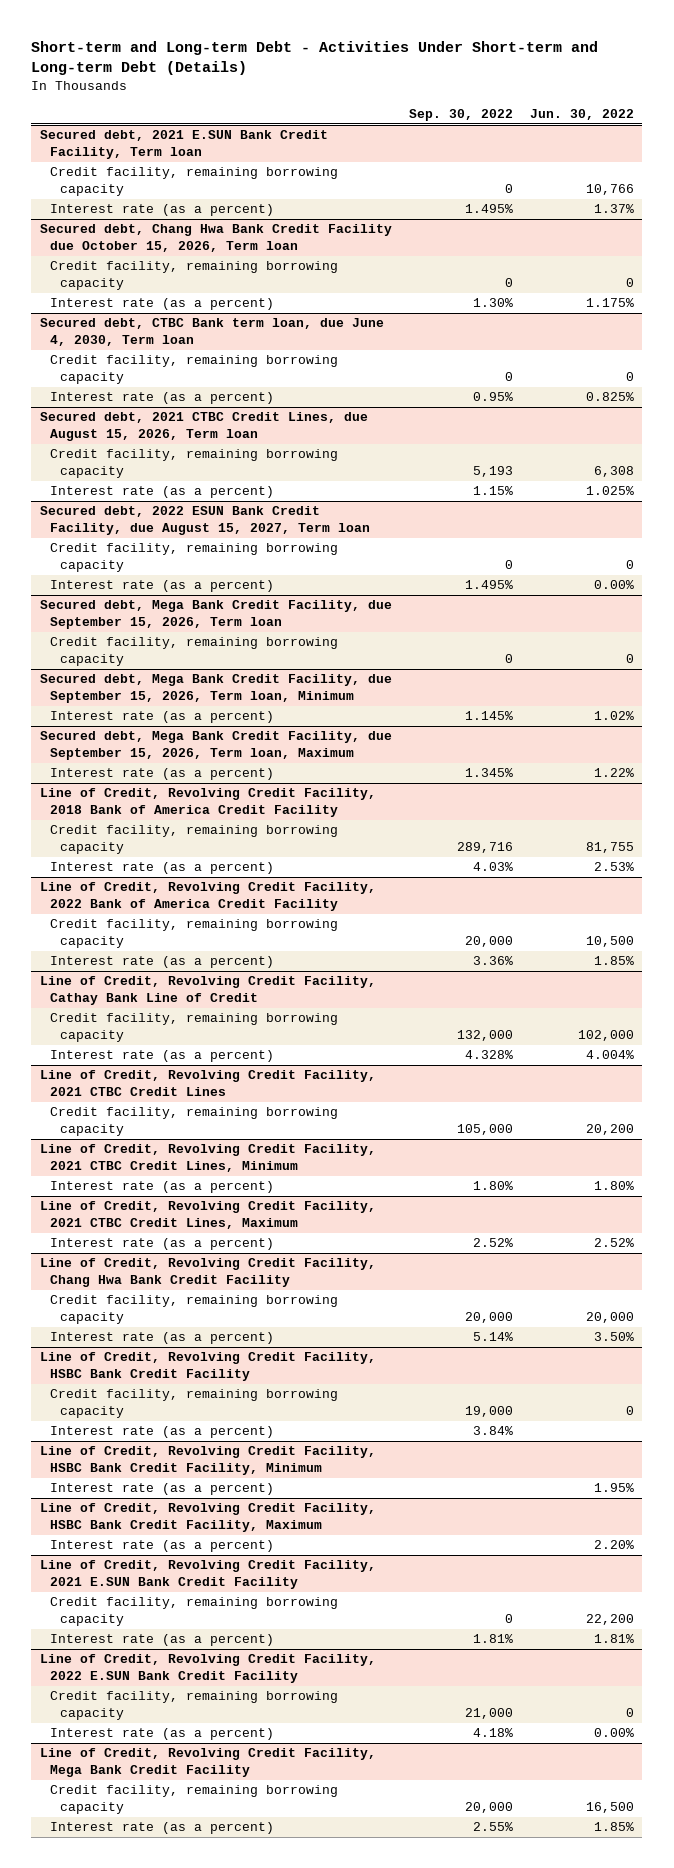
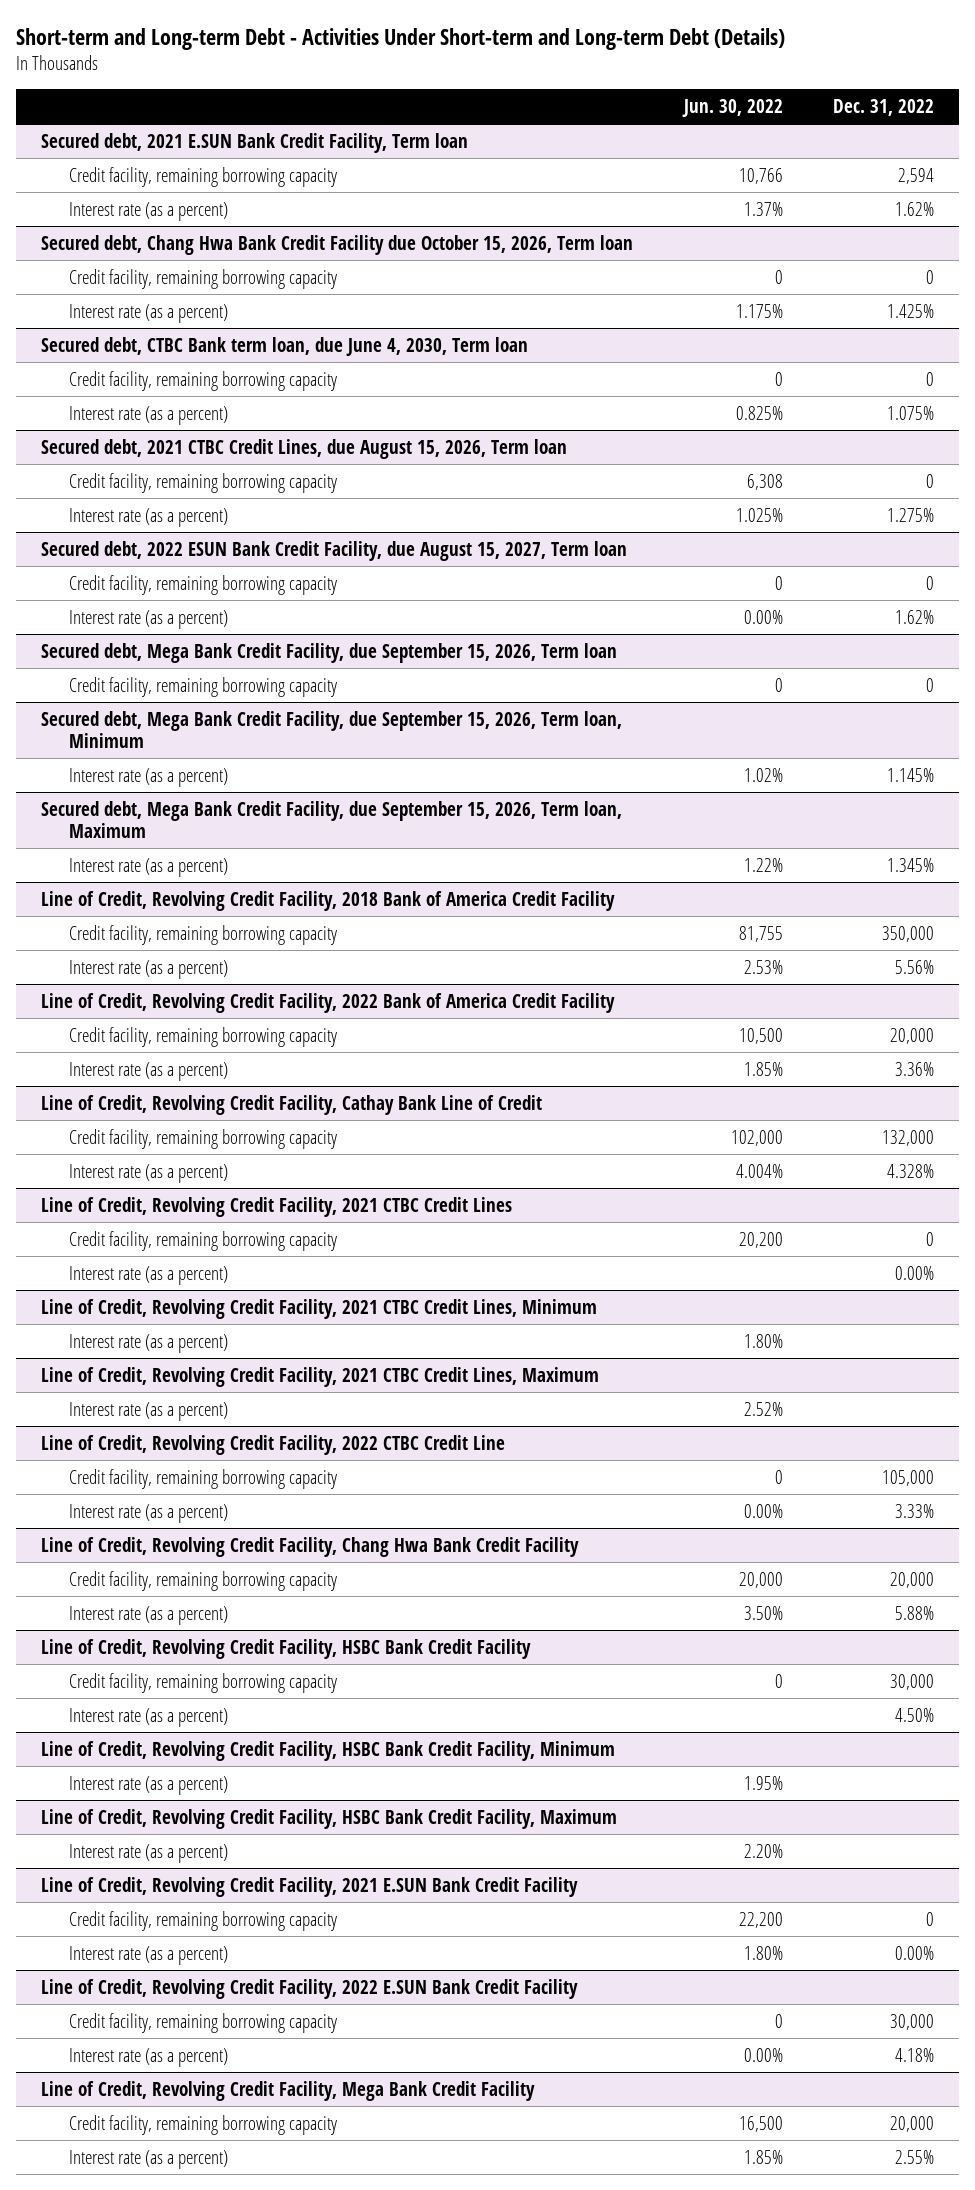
- | Sep. 30, 2022 | Jun. 30, 2022
+ | Jun. 30, 2022 | Dec. 31, 2022
@ Line of Credit, Revolving Credit Facility, 2021 CTBC Credit Lines
+ Interest rate (as a percent) | | 0.00%
+ Line of Credit, Revolving Credit Facility, 2022 CTBC Credit Line
+ Credit facility, remaining borrowing capacity | 0 | 105,000
+ Interest rate (as a percent) | 0.00% | 3.33%
@ Line of Credit, Revolving Credit Facility, 2021 E.SUN Bank Credit Facility
- Interest rate (as a percent) | 1.81% | 1.81%
+ Interest rate (as a percent) | 1.80% | 0.00%

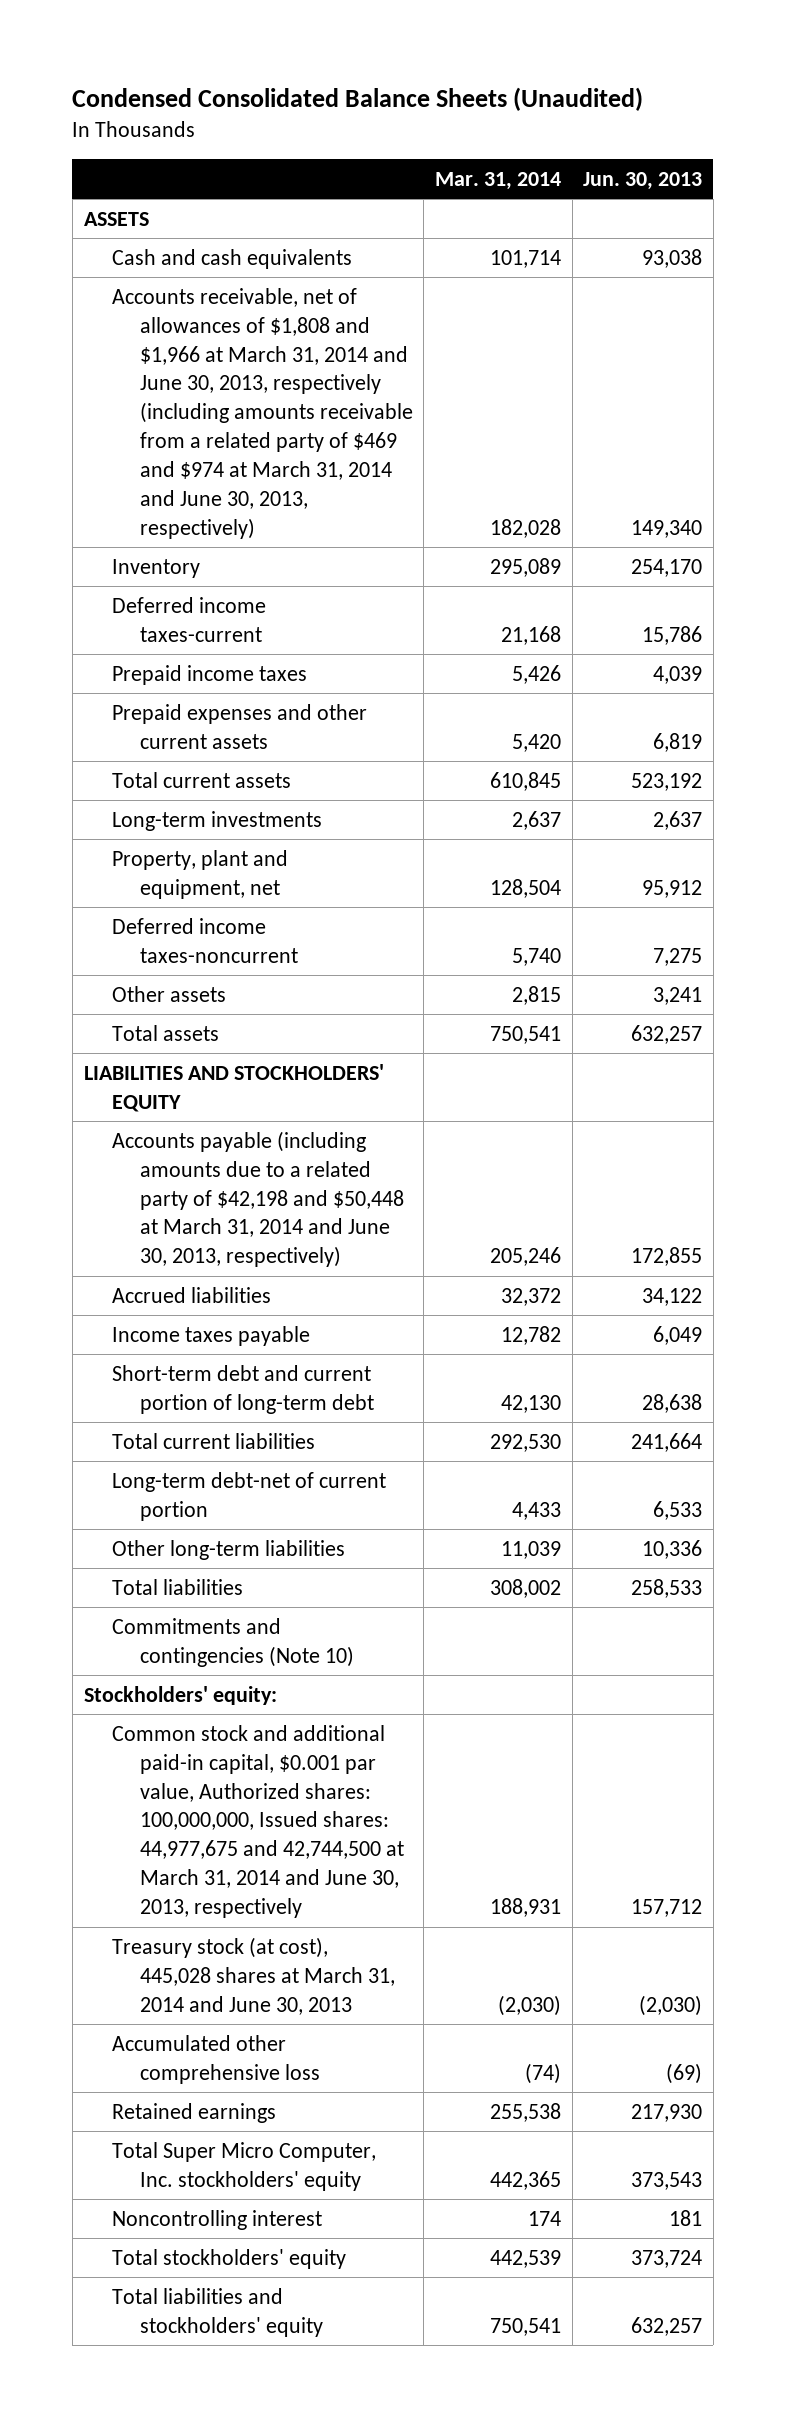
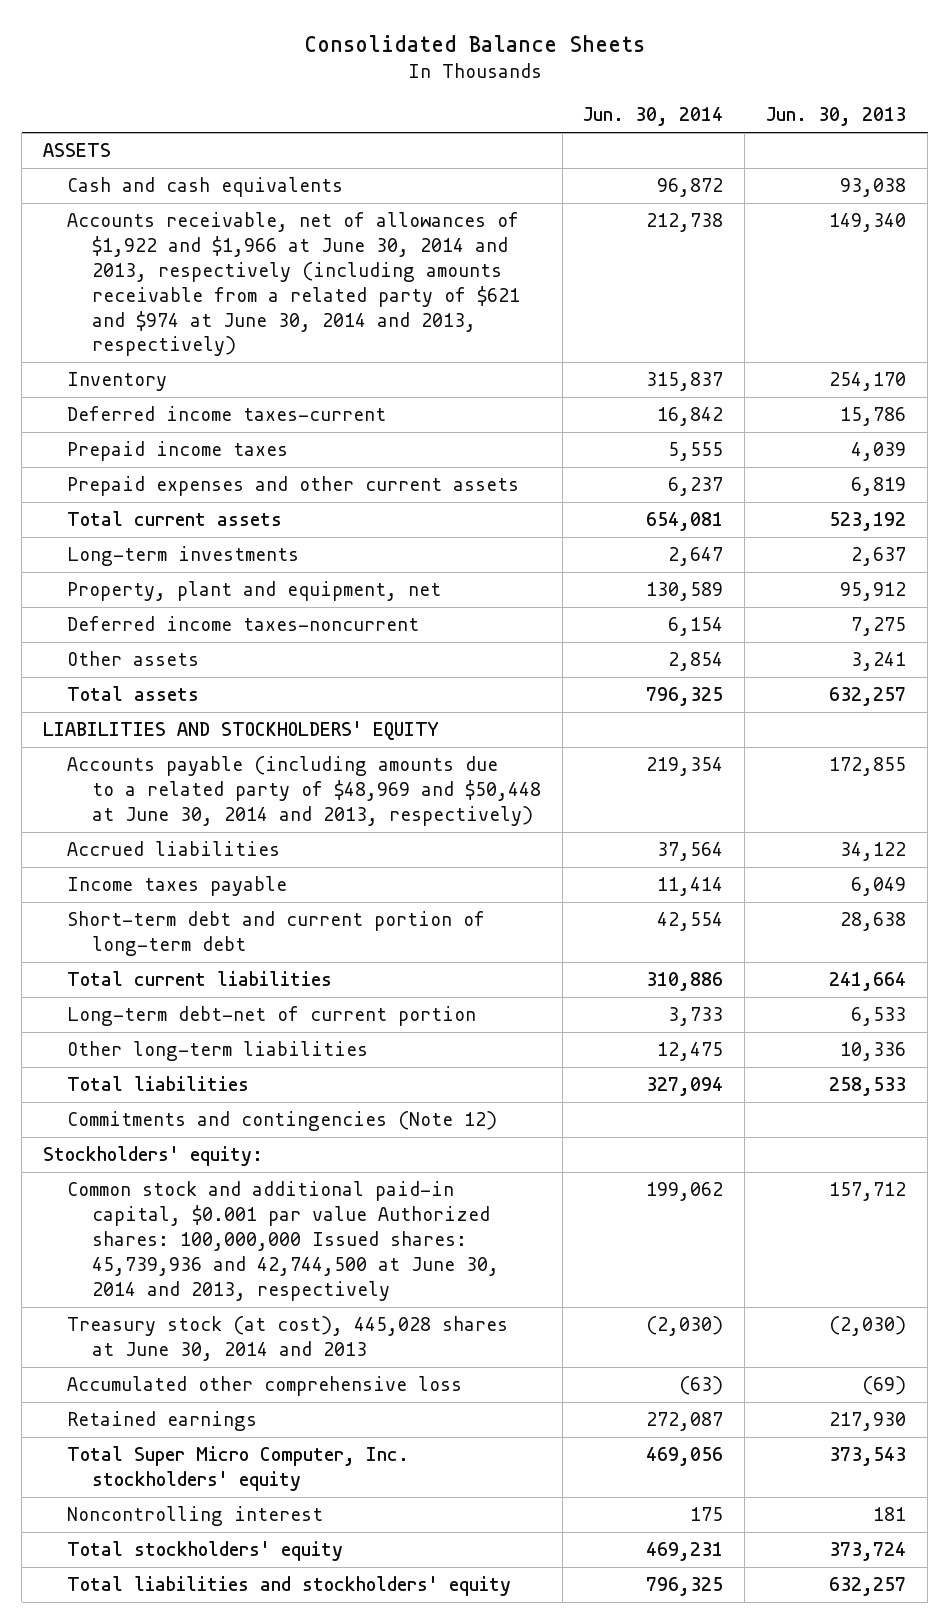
- Condensed Consolidated Balance Sheets (Unaudited)
+ Consolidated Balance Sheets
- | Mar. 31, 2014 | Jun. 30, 2013
+ | Jun. 30, 2014 | Jun. 30, 2013
- Accounts receivable, net of allowances of $1,808 and $1,966 at March 31, 2014 and June 30, 2013, respectively (including amounts receivable from a related party of $469 and $974 at March 31, 2014 and June 30, 2013, respectively) | 182,028 | 149,340
+ Accounts receivable, net of allowances of $1,922 and $1,966 at June 30, 2014 and 2013, respectively (including amounts receivable from a related party of $621 and $974 at June 30, 2014 and 2013, respectively) | 212,738 | 149,340
- Accounts payable (including amounts due to a related party of $42,198 and $50,448 at March 31, 2014 and June 30, 2013, respectively) | 205,246 | 172,855
+ Accounts payable (including amounts due to a related party of $48,969 and $50,448 at June 30, 2014 and 2013, respectively) | 219,354 | 172,855
- Commitments and contingencies (Note 10)
+ Commitments and contingencies (Note 12)
- Common stock and additional paid-in capital, $0.001 par value, Authorized shares: 100,000,000, Issued shares: 44,977,675 and 42,744,500 at March 31, 2014 and June 30, 2013, respectively | 188,931 | 157,712
- Treasury stock (at cost), 445,028 shares at March 31, 2014 and June 30, 2013 | (2,030) | (2,030)
+ Common stock and additional paid-in capital, $0.001 par value Authorized shares: 100,000,000 Issued shares: 45,739,936 and 42,744,500 at June 30, 2014 and 2013, respectively | 199,062 | 157,712
+ Treasury stock (at cost), 445,028 shares at June 30, 2014 and 2013 | (2,030) | (2,030)

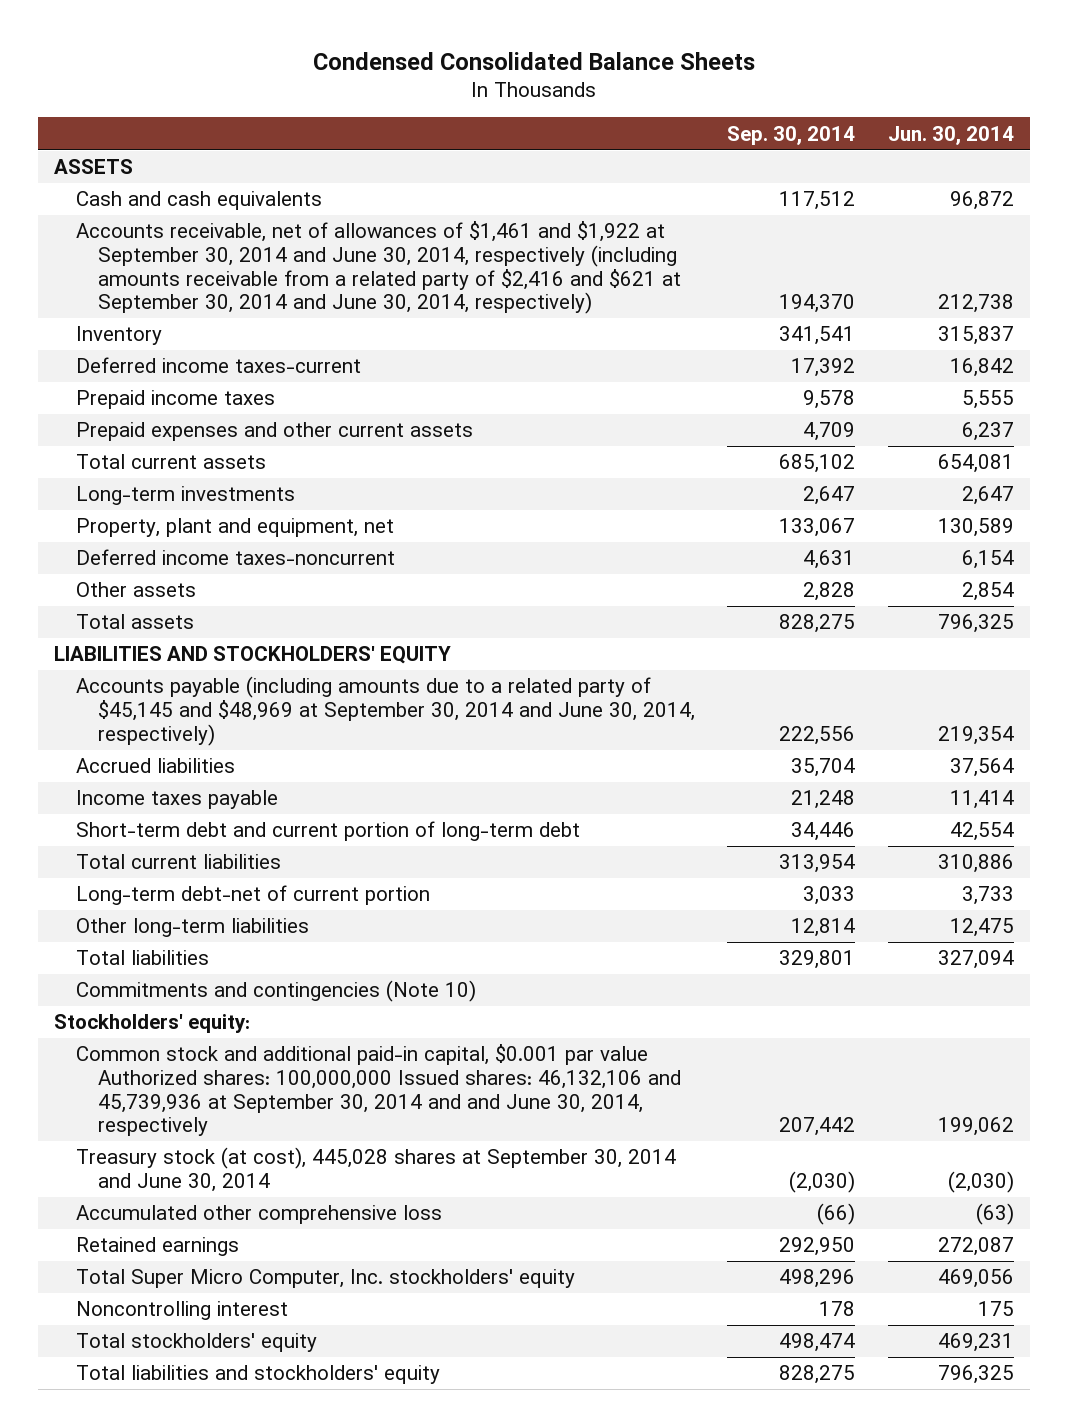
- Consolidated Balance Sheets
+ Condensed Consolidated Balance Sheets
- | Jun. 30, 2014 | Jun. 30, 2013
+ | Sep. 30, 2014 | Jun. 30, 2014
- Accounts receivable, net of allowances of $1,922 and $1,966 at June 30, 2014 and 2013, respectively (including amounts receivable from a related party of $621 and $974 at June 30, 2014 and 2013, respectively) | 212,738 | 149,340
+ Accounts receivable, net of allowances of $1,461 and $1,922 at September 30, 2014 and June 30, 2014, respectively (including amounts receivable from a related party of $2,416 and $621 at September 30, 2014 and June 30, 2014, respectively) | 194,370 | 212,738
- Accounts payable (including amounts due to a related party of $48,969 and $50,448 at June 30, 2014 and 2013, respectively) | 219,354 | 172,855
+ Accounts payable (including amounts due to a related party of $45,145 and $48,969 at September 30, 2014 and June 30, 2014, respectively) | 222,556 | 219,354
- Commitments and contingencies (Note 12)
+ Commitments and contingencies (Note 10)
- Common stock and additional paid-in capital, $0.001 par value Authorized shares: 100,000,000 Issued shares: 45,739,936 and 42,744,500 at June 30, 2014 and 2013, respectively | 199,062 | 157,712
- Treasury stock (at cost), 445,028 shares at June 30, 2014 and 2013 | (2,030) | (2,030)
+ Common stock and additional paid-in capital, $0.001 par value Authorized shares: 100,000,000 Issued shares: 46,132,106 and 45,739,936 at September 30, 2014 and and June 30, 2014, respectively | 207,442 | 199,062
+ Treasury stock (at cost), 445,028 shares at September 30, 2014 and June 30, 2014 | (2,030) | (2,030)

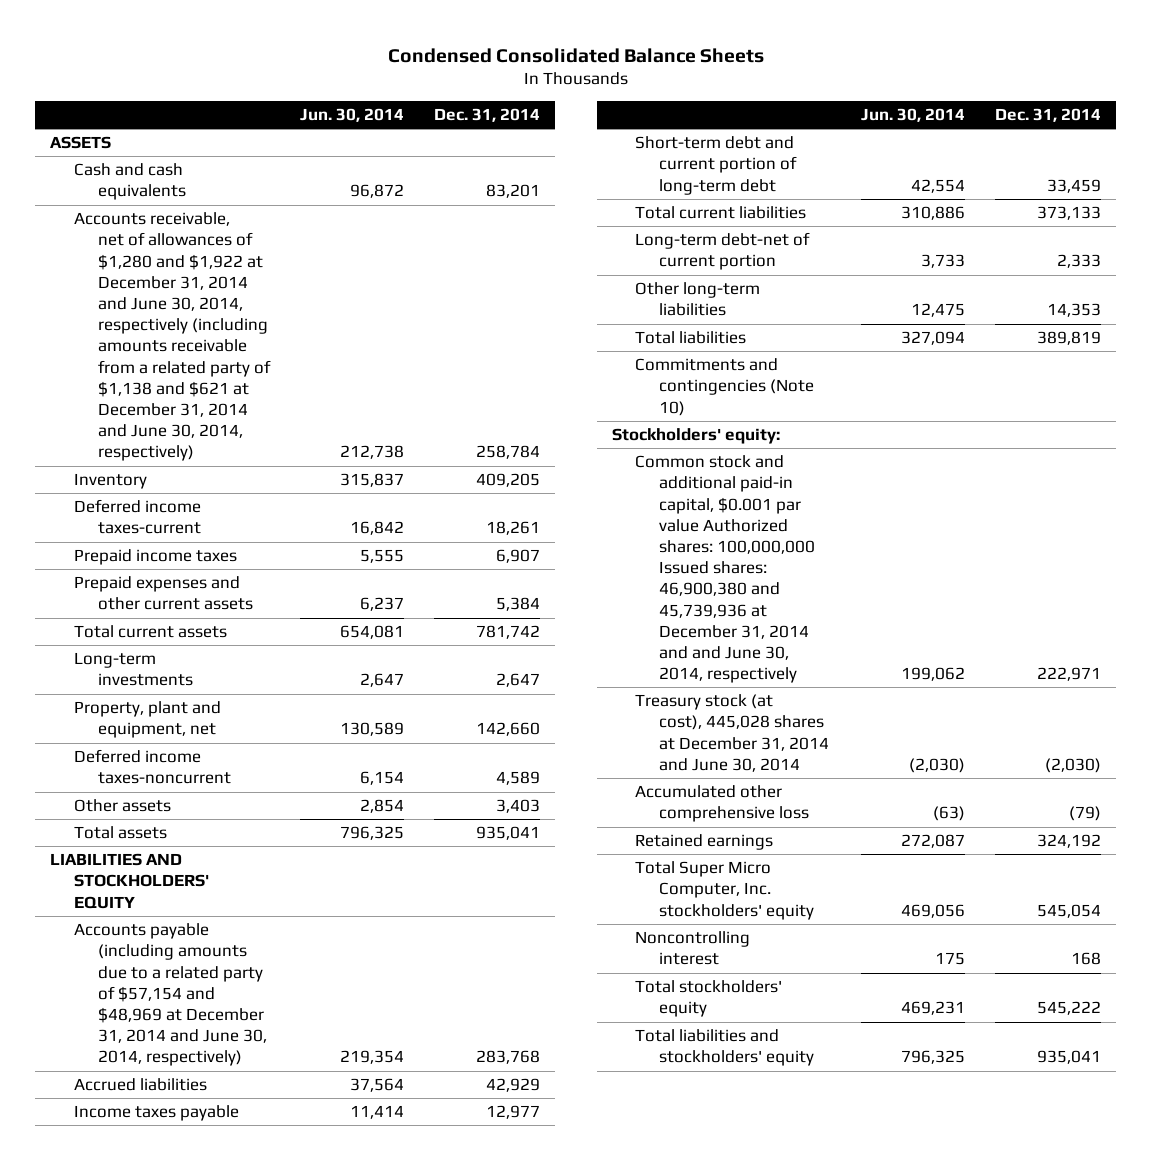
- | Sep. 30, 2014 | Jun. 30, 2014
+ | Jun. 30, 2014 | Dec. 31, 2014
- Accounts receivable, net of allowances of $1,461 and $1,922 at September 30, 2014 and June 30, 2014, respectively (including amounts receivable from a related party of $2,416 and $621 at September 30, 2014 and June 30, 2014, respectively) | 194,370 | 212,738
+ Accounts receivable, net of allowances of $1,280 and $1,922 at December 31, 2014 and June 30, 2014, respectively (including amounts receivable from a related party of $1,138 and $621 at December 31, 2014 and June 30, 2014, respectively) | 212,738 | 258,784
- Accounts payable (including amounts due to a related party of $45,145 and $48,969 at September 30, 2014 and June 30, 2014, respectively) | 222,556 | 219,354
+ Accounts payable (including amounts due to a related party of $57,154 and $48,969 at December 31, 2014 and June 30, 2014, respectively) | 219,354 | 283,768
- Common stock and additional paid-in capital, $0.001 par value Authorized shares: 100,000,000 Issued shares: 46,132,106 and 45,739,936 at September 30, 2014 and and June 30, 2014, respectively | 207,442 | 199,062
- Treasury stock (at cost), 445,028 shares at September 30, 2014 and June 30, 2014 | (2,030) | (2,030)
+ Common stock and additional paid-in capital, $0.001 par value Authorized shares: 100,000,000 Issued shares: 46,900,380 and 45,739,936 at December 31, 2014 and and June 30, 2014, respectively | 199,062 | 222,971
+ Treasury stock (at cost), 445,028 shares at December 31, 2014 and June 30, 2014 | (2,030) | (2,030)

